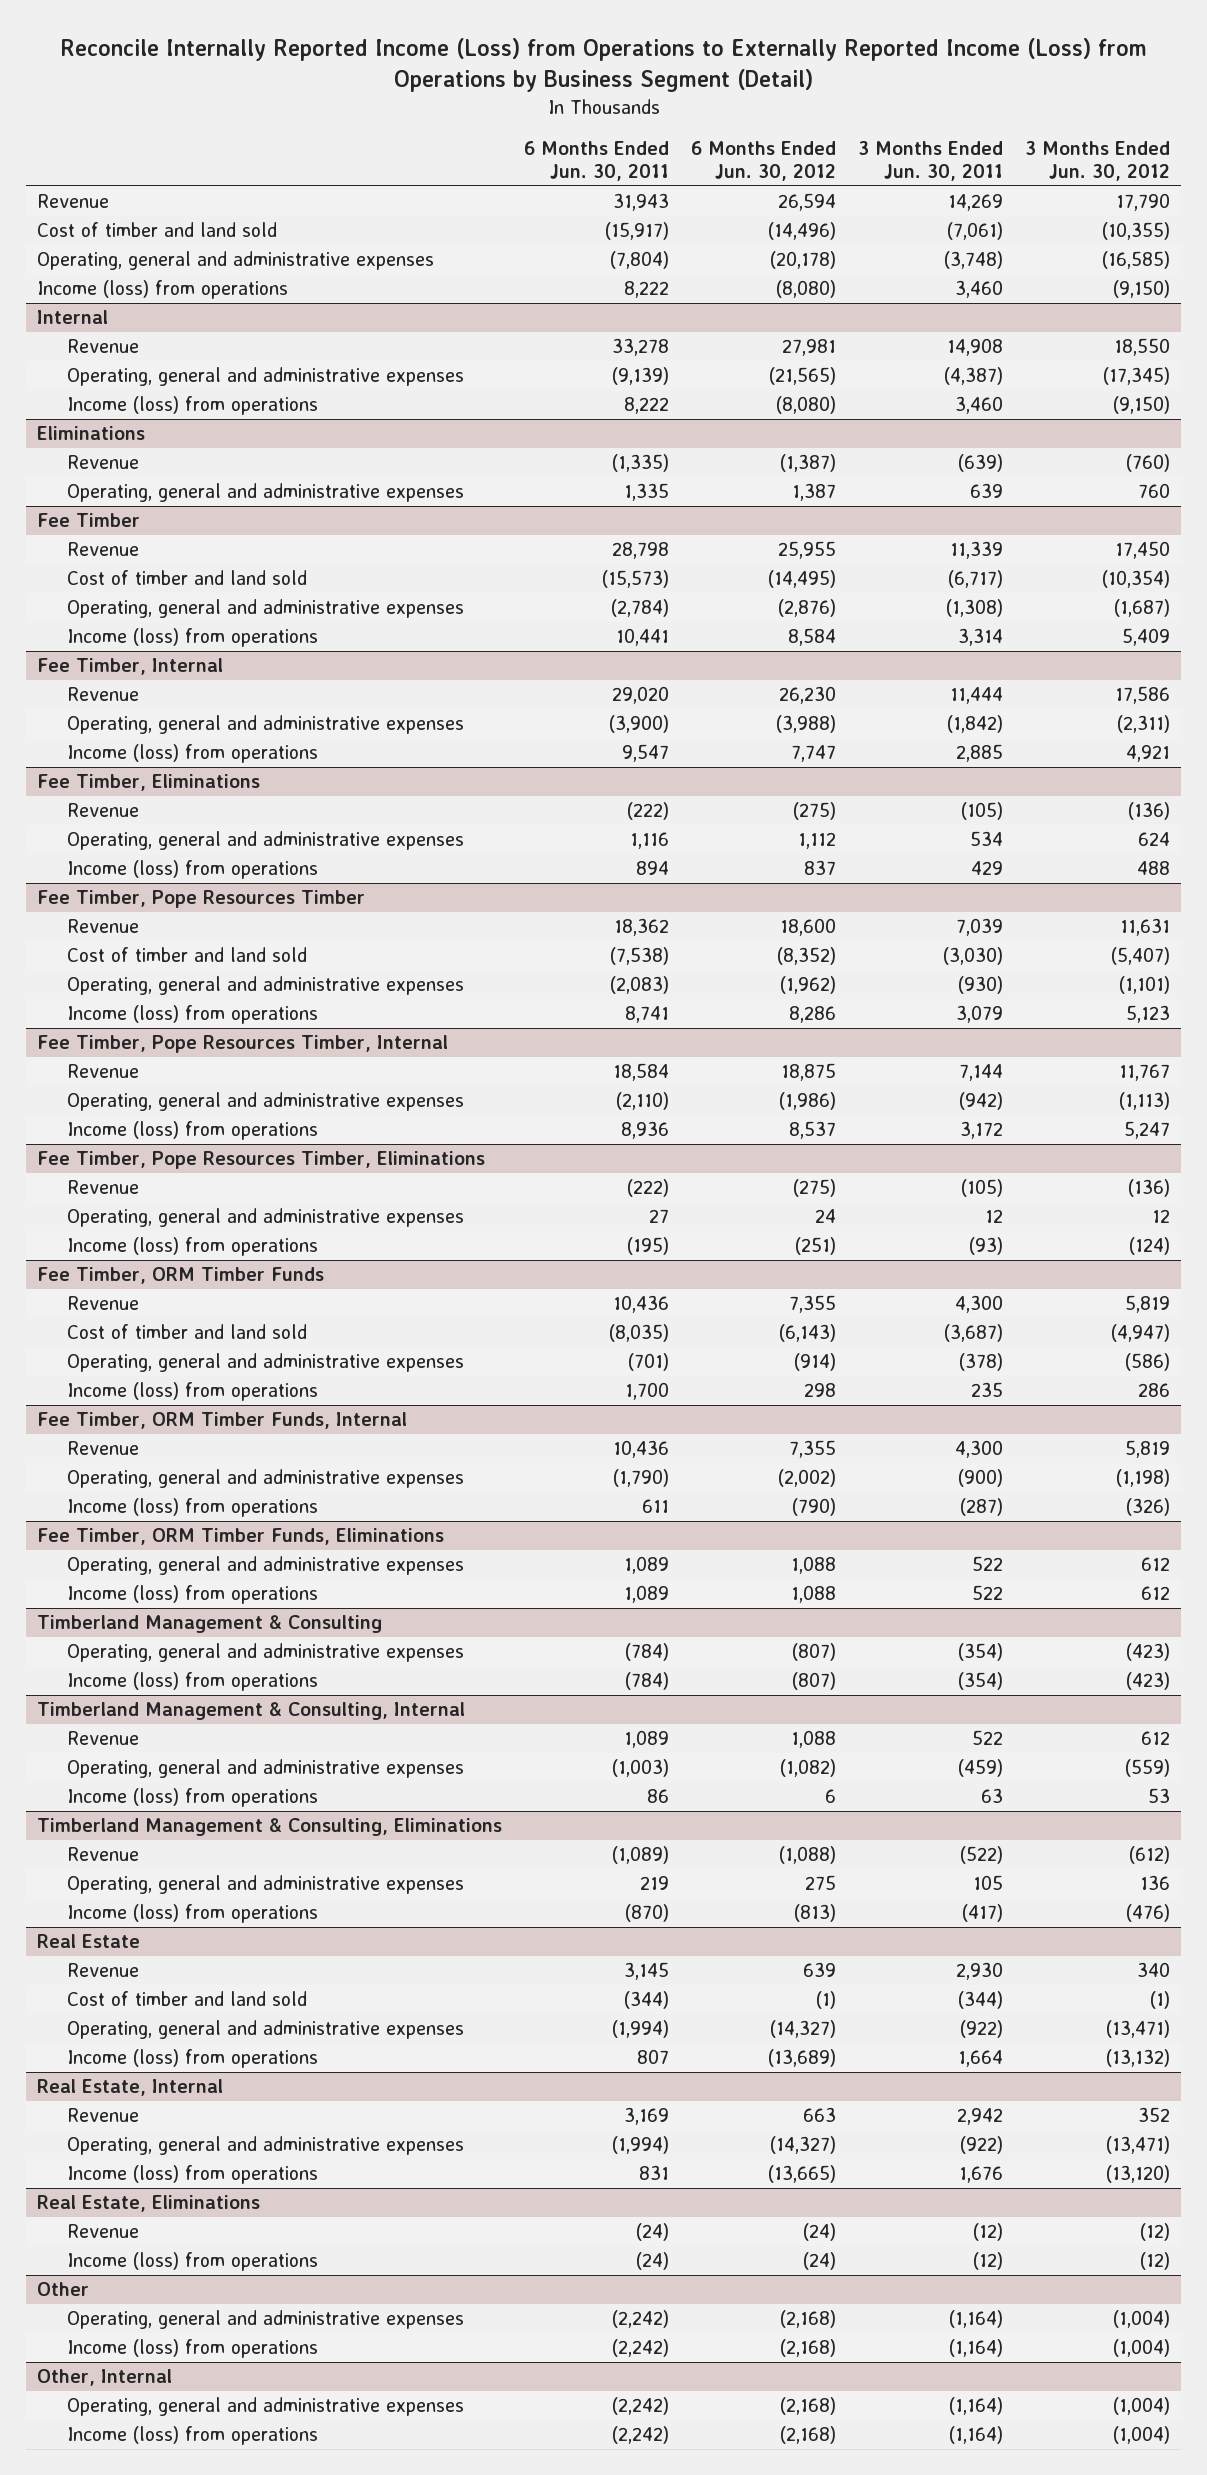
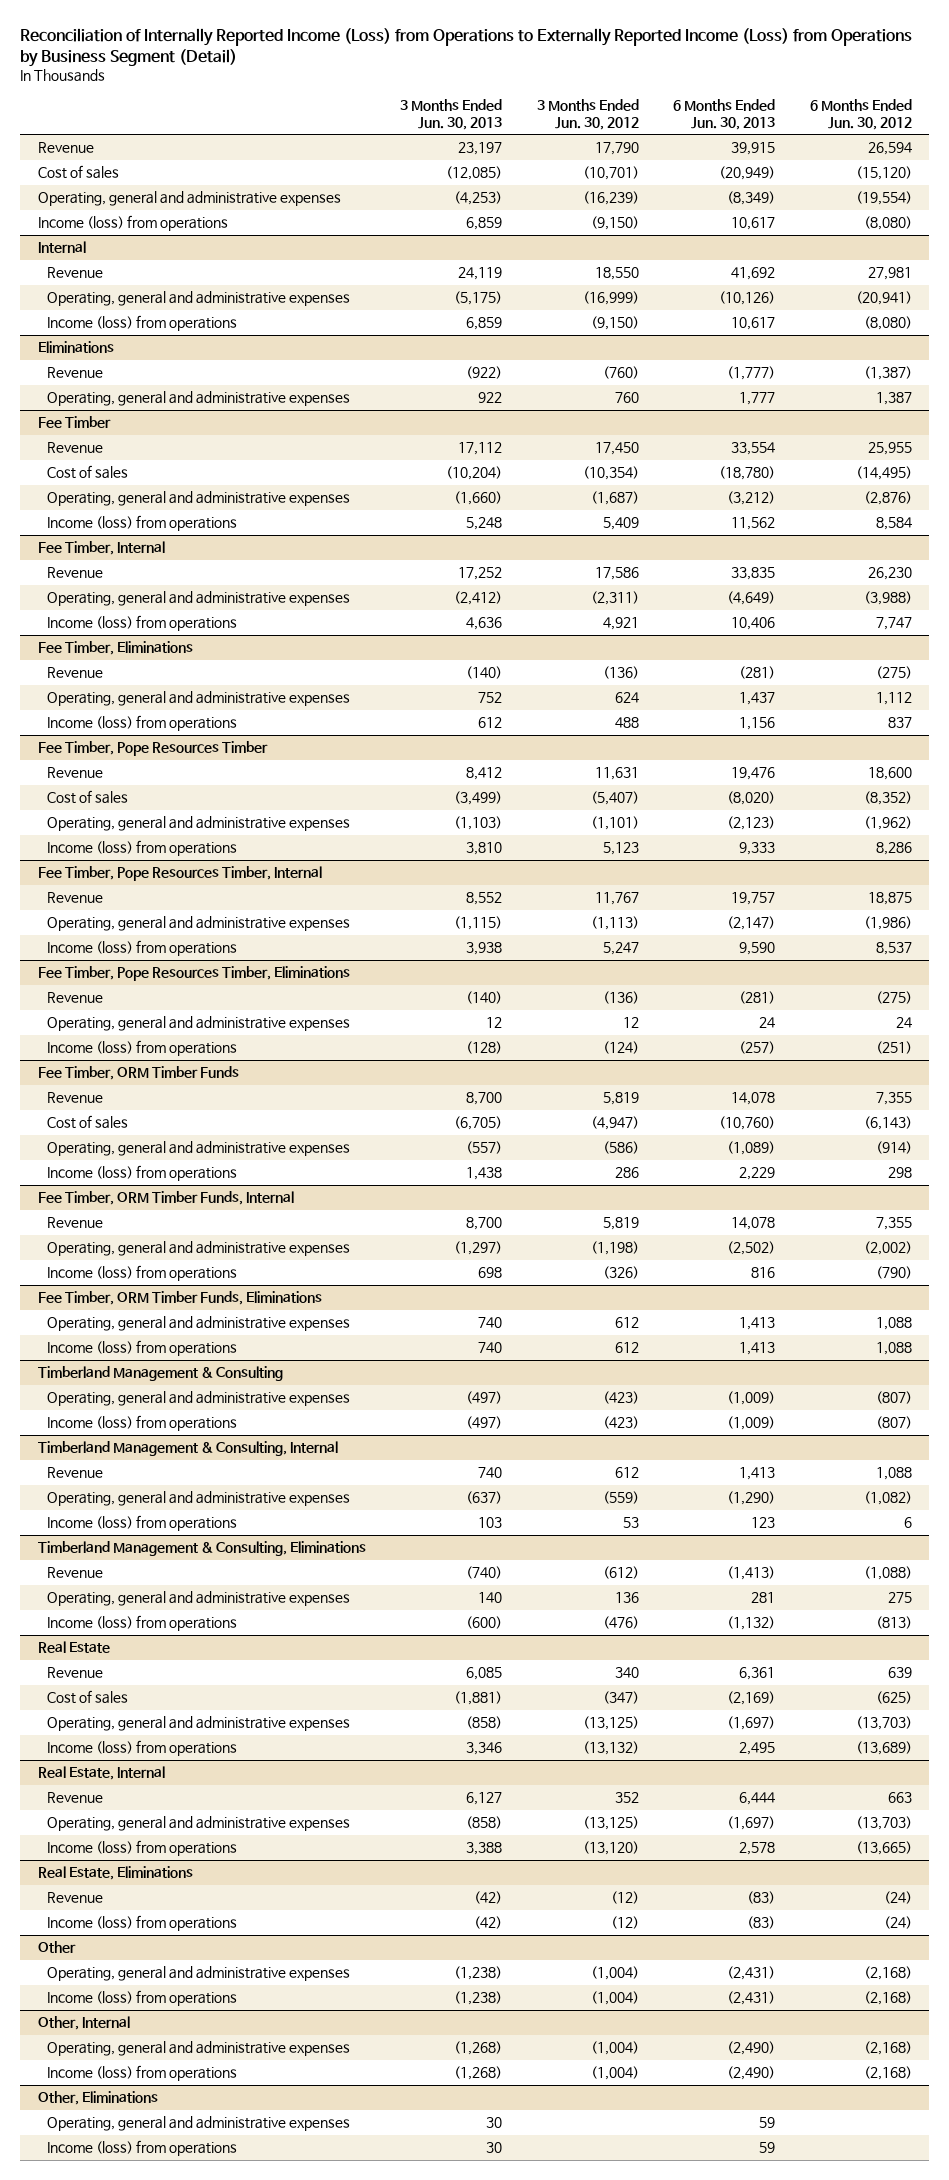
- Reconcile Internally Reported Income (Loss) from Operations to Externally Reported Income (Loss) from Operations by Business Segment (Detail)
+ Reconciliation of Internally Reported Income (Loss) from Operations to Externally Reported Income (Loss) from Operations by Business Segment (Detail)
- | 6 Months Ended Jun. 30, 2011 | 6 Months Ended Jun. 30, 2012 | 3 Months Ended Jun. 30, 2011 | 3 Months Ended Jun. 30, 2012
+ | 3 Months Ended Jun. 30, 2013 | 3 Months Ended Jun. 30, 2012 | 6 Months Ended Jun. 30, 2013 | 6 Months Ended Jun. 30, 2012
- Cost of timber and land sold | (15,917) | (14,496) | (7,061) | (10,355)
- Operating, general and administrative expenses | (7,804) | (20,178) | (3,748) | (16,585)
+ Cost of sales | (12,085) | (10,701) | (20,949) | (15,120)
+ Operating, general and administrative expenses | (4,253) | (16,239) | (8,349) | (19,554)
@ Internal
- Operating, general and administrative expenses | (9,139) | (21,565) | (4,387) | (17,345)
+ Operating, general and administrative expenses | (5,175) | (16,999) | (10,126) | (20,941)
@ Fee Timber
- Cost of timber and land sold | (15,573) | (14,495) | (6,717) | (10,354)
+ Cost of sales | (10,204) | (10,354) | (18,780) | (14,495)
@ Fee Timber, Pope Resources Timber
- Cost of timber and land sold | (7,538) | (8,352) | (3,030) | (5,407)
+ Cost of sales | (3,499) | (5,407) | (8,020) | (8,352)
@ Fee Timber, ORM Timber Funds
- Cost of timber and land sold | (8,035) | (6,143) | (3,687) | (4,947)
+ Cost of sales | (6,705) | (4,947) | (10,760) | (6,143)
@ Real Estate
- Cost of timber and land sold | (344) | (1) | (344) | (1)
- Operating, general and administrative expenses | (1,994) | (14,327) | (922) | (13,471)
+ Cost of sales | (1,881) | (347) | (2,169) | (625)
+ Operating, general and administrative expenses | (858) | (13,125) | (1,697) | (13,703)
@ Real Estate, Internal
- Operating, general and administrative expenses | (1,994) | (14,327) | (922) | (13,471)
+ Operating, general and administrative expenses | (858) | (13,125) | (1,697) | (13,703)
+ Other, Eliminations
+ Operating, general and administrative expenses | 30 | | 59 |
+ Income (loss) from operations | 30 | | 59 |

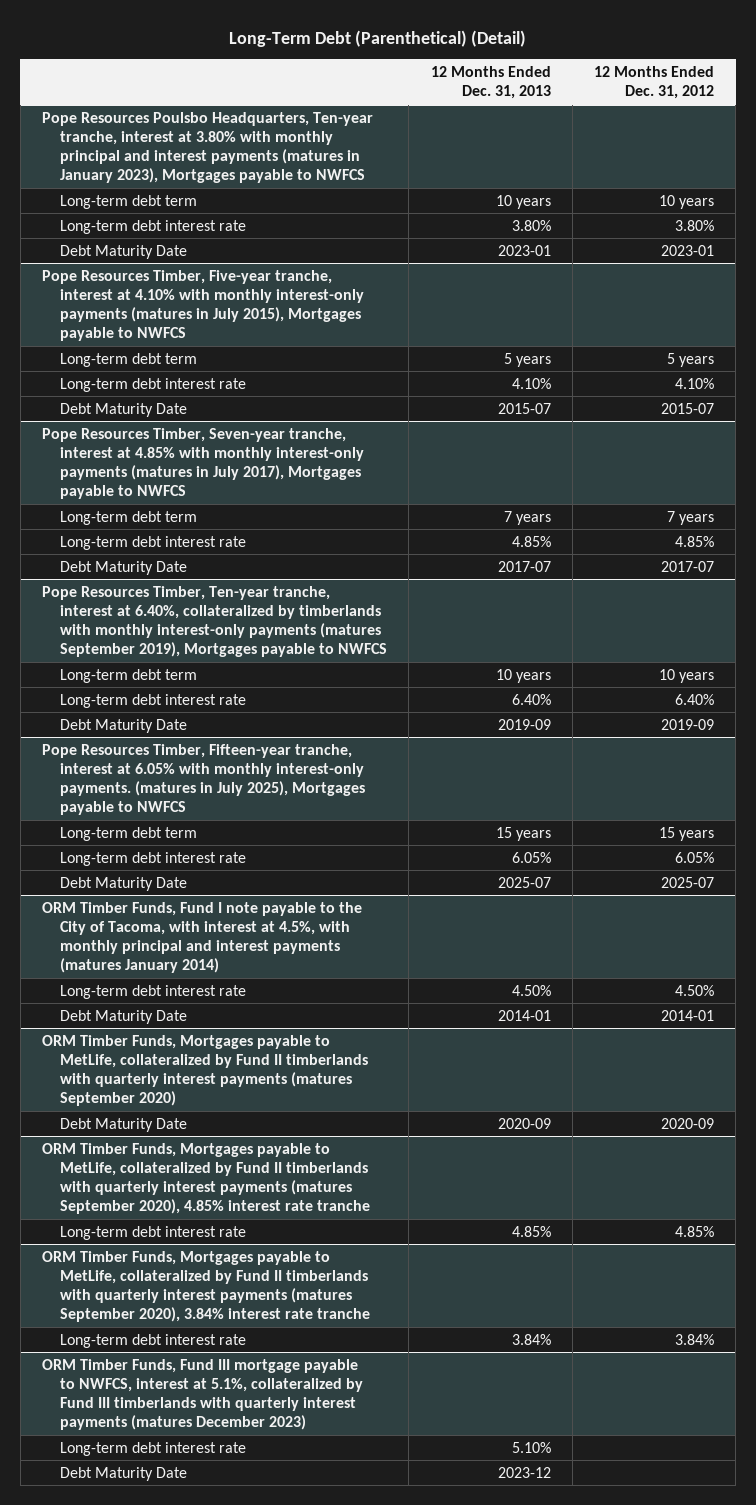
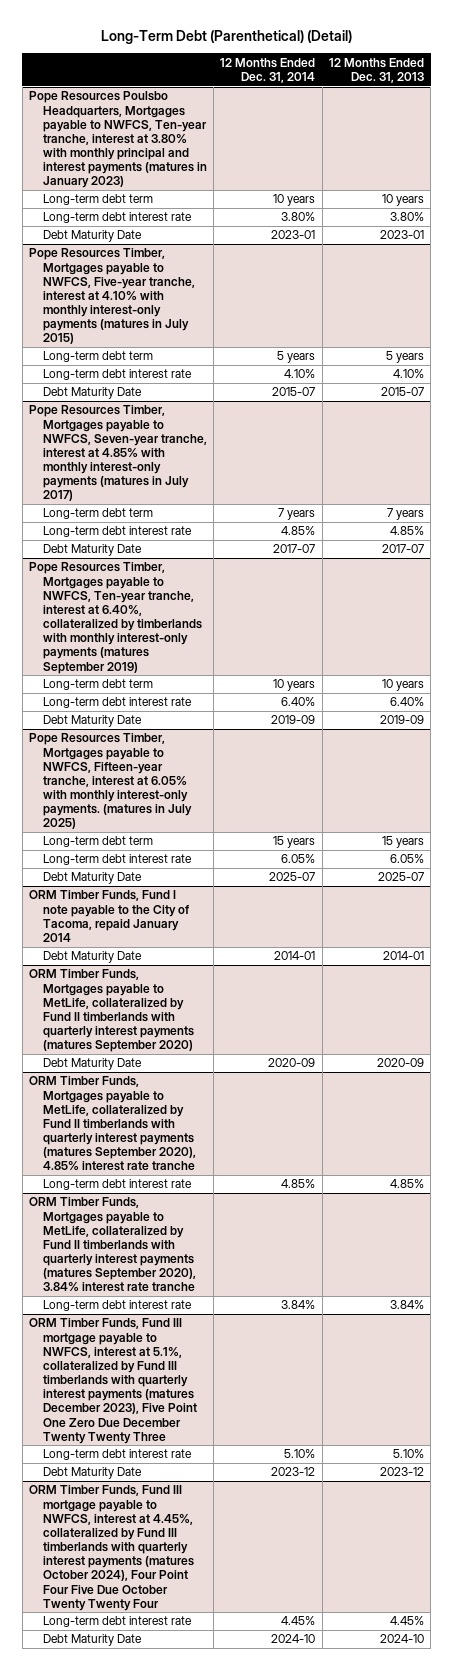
- | 12 Months Ended Dec. 31, 2013 | 12 Months Ended Dec. 31, 2012
+ | 12 Months Ended Dec. 31, 2014 | 12 Months Ended Dec. 31, 2013
- Pope Resources Poulsbo Headquarters, Ten-year tranche, interest at 3.80% with monthly principal and interest payments (matures in January 2023), Mortgages payable to NWFCS
+ Pope Resources Poulsbo Headquarters, Mortgages payable to NWFCS, Ten-year tranche, interest at 3.80% with monthly principal and interest payments (matures in January 2023)
- Pope Resources Timber, Five-year tranche, interest at 4.10% with monthly interest-only payments (matures in July 2015), Mortgages payable to NWFCS
+ Pope Resources Timber, Mortgages payable to NWFCS, Five-year tranche, interest at 4.10% with monthly interest-only payments (matures in July 2015)
- Pope Resources Timber, Seven-year tranche, interest at 4.85% with monthly interest-only payments (matures in July 2017), Mortgages payable to NWFCS
+ Pope Resources Timber, Mortgages payable to NWFCS, Seven-year tranche, interest at 4.85% with monthly interest-only payments (matures in July 2017)
- Pope Resources Timber, Ten-year tranche, interest at 6.40%, collateralized by timberlands with monthly interest-only payments (matures September 2019), Mortgages payable to NWFCS
+ Pope Resources Timber, Mortgages payable to NWFCS, Ten-year tranche, interest at 6.40%, collateralized by timberlands with monthly interest-only payments (matures September 2019)
- Pope Resources Timber, Fifteen-year tranche, interest at 6.05% with monthly interest-only payments. (matures in July 2025), Mortgages payable to NWFCS
+ Pope Resources Timber, Mortgages payable to NWFCS, Fifteen-year tranche, interest at 6.05% with monthly interest-only payments. (matures in July 2025)
- ORM Timber Funds, Fund I note payable to the City of Tacoma, with interest at 4.5%, with monthly principal and interest payments (matures January 2014)
- Long-term debt interest rate | 4.50% | 4.50%
+ ORM Timber Funds, Fund I note payable to the City of Tacoma, repaid January 2014
- ORM Timber Funds, Fund III mortgage payable to NWFCS, interest at 5.1%, collateralized by Fund III timberlands with quarterly interest payments (matures December 2023)
+ ORM Timber Funds, Fund III mortgage payable to NWFCS, interest at 5.1%, collateralized by Fund III timberlands with quarterly interest payments (matures December 2023), Five Point One Zero Due December Twenty Twenty Three
+ ORM Timber Funds, Fund III mortgage payable to NWFCS, interest at 4.45%, collateralized by Fund III timberlands with quarterly interest payments (matures October 2024), Four Point Four Five Due October Twenty Twenty Four
+ Long-term debt interest rate | 4.45% | 4.45%
+ Debt Maturity Date | 2024-10 | 2024-10

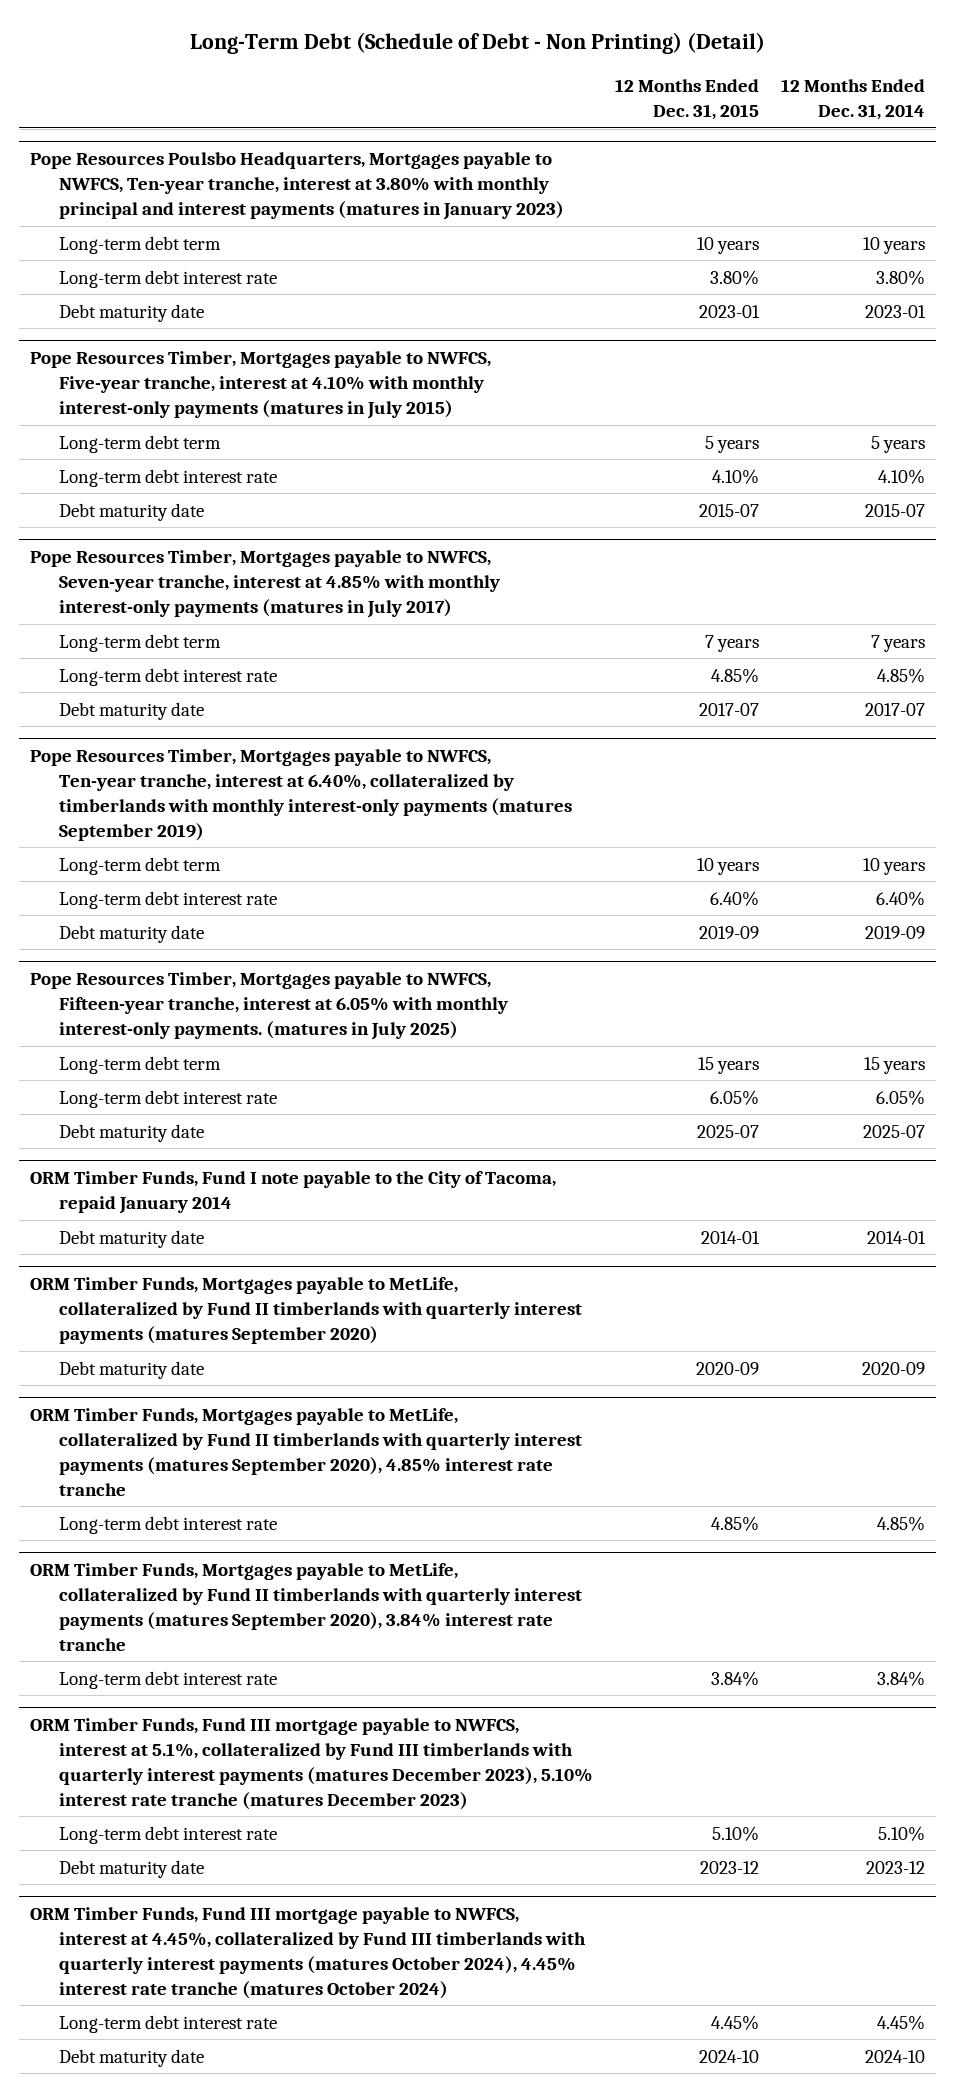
- Long-Term Debt (Parenthetical) (Detail)
+ Long-Term Debt (Schedule of Debt - Non Printing) (Detail)
- | 12 Months Ended Dec. 31, 2014 | 12 Months Ended Dec. 31, 2013
+ | 12 Months Ended Dec. 31, 2015 | 12 Months Ended Dec. 31, 2014
@ Pope Resources Poulsbo Headquarters, Mortgages payable to NWFCS, Ten-year tranche, interest at 3.80% with monthly principal and interest payments (matures in January 2023)
- Debt Maturity Date | 2023-01 | 2023-01
+ Debt maturity date | 2023-01 | 2023-01
@ Pope Resources Timber, Mortgages payable to NWFCS, Five-year tranche, interest at 4.10% with monthly interest-only payments (matures in July 2015)
- Debt Maturity Date | 2015-07 | 2015-07
+ Debt maturity date | 2015-07 | 2015-07
@ Pope Resources Timber, Mortgages payable to NWFCS, Seven-year tranche, interest at 4.85% with monthly interest-only payments (matures in July 2017)
- Debt Maturity Date | 2017-07 | 2017-07
+ Debt maturity date | 2017-07 | 2017-07
@ Pope Resources Timber, Mortgages payable to NWFCS, Ten-year tranche, interest at 6.40%, collateralized by timberlands with monthly interest-only payments (matures September 2019)
- Debt Maturity Date | 2019-09 | 2019-09
+ Debt maturity date | 2019-09 | 2019-09
@ Pope Resources Timber, Mortgages payable to NWFCS, Fifteen-year tranche, interest at 6.05% with monthly interest-only payments. (matures in July 2025)
- Debt Maturity Date | 2025-07 | 2025-07
+ Debt maturity date | 2025-07 | 2025-07
@ ORM Timber Funds, Fund I note payable to the City of Tacoma, repaid January 2014
- Debt Maturity Date | 2014-01 | 2014-01
+ Debt maturity date | 2014-01 | 2014-01
@ ORM Timber Funds, Mortgages payable to MetLife, collateralized by Fund II timberlands with quarterly interest payments (matures September 2020)
- Debt Maturity Date | 2020-09 | 2020-09
+ Debt maturity date | 2020-09 | 2020-09
- ORM Timber Funds, Fund III mortgage payable to NWFCS, interest at 5.1%, collateralized by Fund III timberlands with quarterly interest payments (matures December 2023), Five Point One Zero Due December Twenty Twenty Three
+ ORM Timber Funds, Fund III mortgage payable to NWFCS, interest at 5.1%, collateralized by Fund III timberlands with quarterly interest payments (matures December 2023), 5.10% interest rate tranche (matures December 2023)
- Debt Maturity Date | 2023-12 | 2023-12
- ORM Timber Funds, Fund III mortgage payable to NWFCS, interest at 4.45%, collateralized by Fund III timberlands with quarterly interest payments (matures October 2024), Four Point Four Five Due October Twenty Twenty Four
+ Debt maturity date | 2023-12 | 2023-12
+ ORM Timber Funds, Fund III mortgage payable to NWFCS, interest at 4.45%, collateralized by Fund III timberlands with quarterly interest payments (matures October 2024), 4.45% interest rate tranche (matures October 2024)
- Debt Maturity Date | 2024-10 | 2024-10
+ Debt maturity date | 2024-10 | 2024-10

